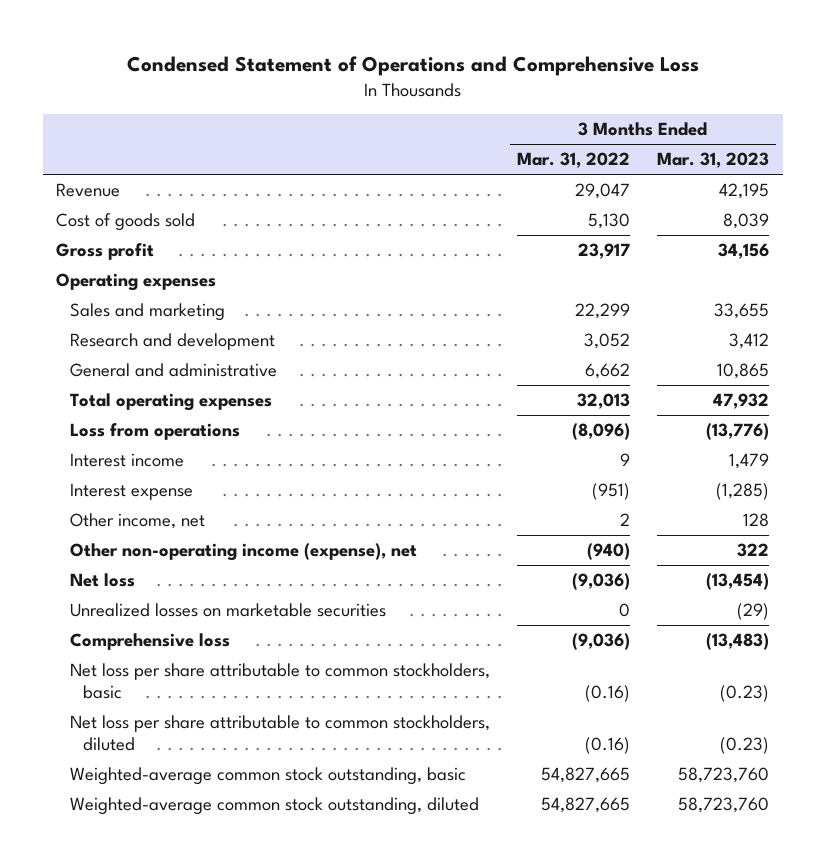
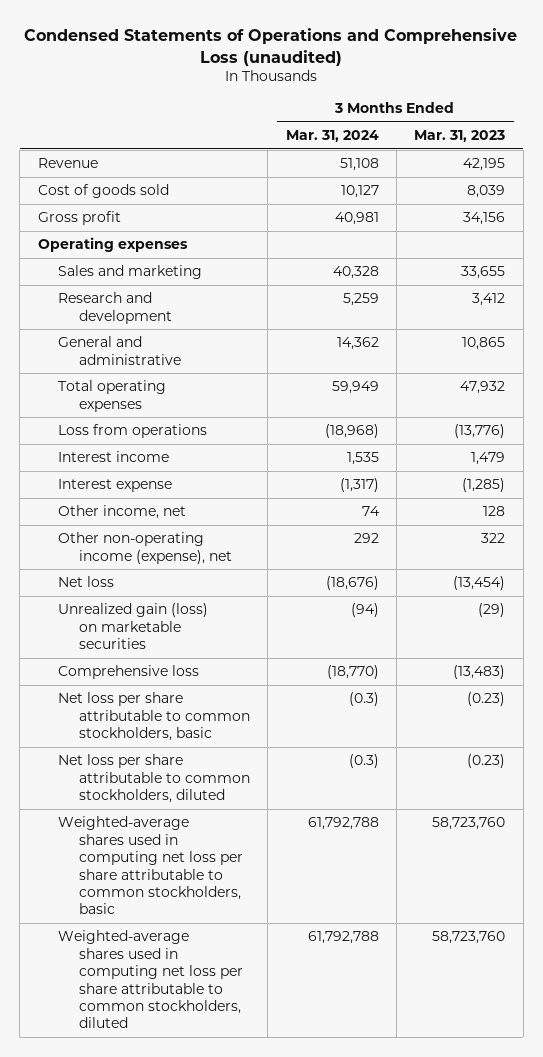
- Condensed Statement of Operations and Comprehensive Loss
+ Condensed Statements of Operations and Comprehensive Loss (unaudited)
- | 3 Months Ended Mar. 31, 2022 | 3 Months Ended Mar. 31, 2023
+ | 3 Months Ended Mar. 31, 2024 | 3 Months Ended Mar. 31, 2023
- Unrealized losses on marketable securities | 0 | (29)
+ Unrealized gain (loss) on marketable securities | (94) | (29)
- Weighted-average common stock outstanding, basic | 54,827,665 | 58,723,760
- Weighted-average common stock outstanding, diluted | 54,827,665 | 58,723,760
+ Weighted-average shares used in computing net loss per share attributable to common stockholders, basic | 61,792,788 | 58,723,760
+ Weighted-average shares used in computing net loss per share attributable to common stockholders, diluted | 61,792,788 | 58,723,760

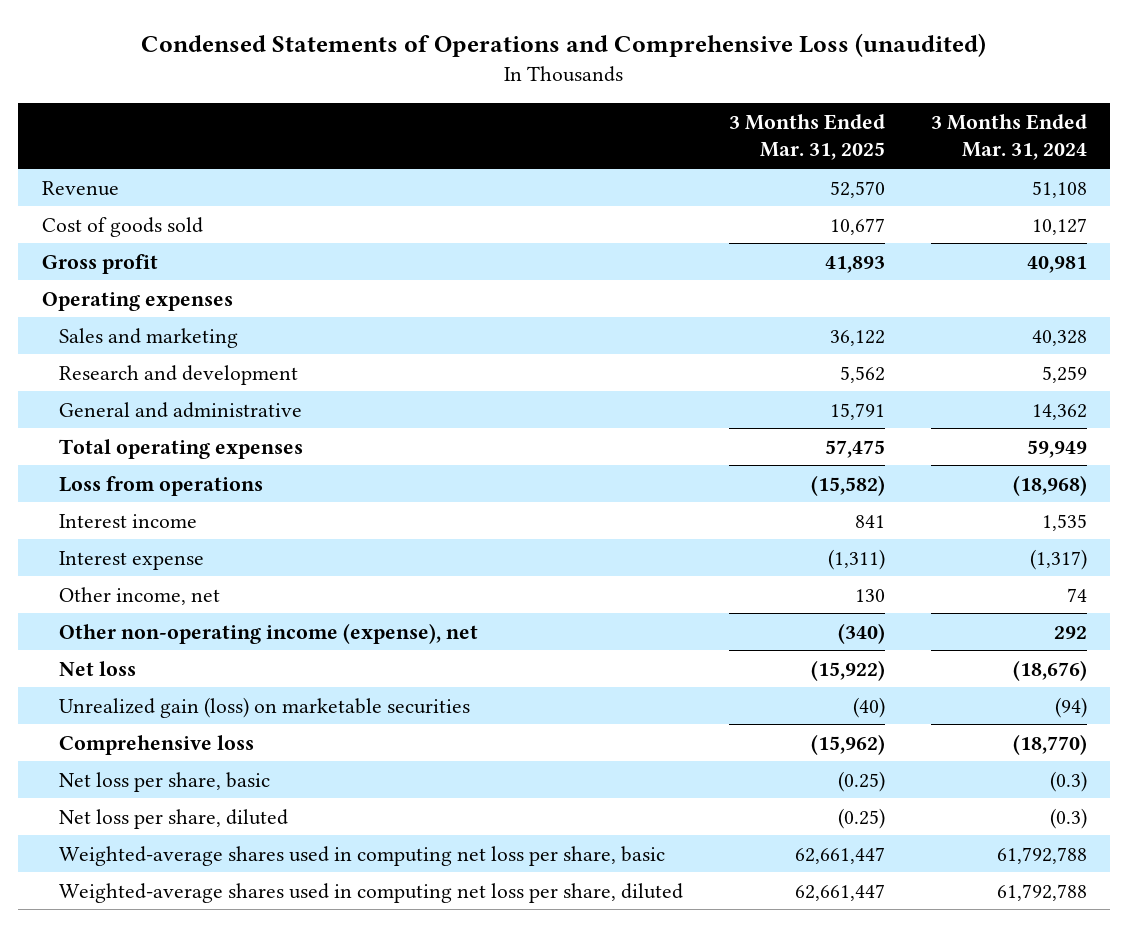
- | 3 Months Ended Mar. 31, 2024 | 3 Months Ended Mar. 31, 2023
+ | 3 Months Ended Mar. 31, 2025 | 3 Months Ended Mar. 31, 2024
- Net loss per share attributable to common stockholders, basic | (0.3) | (0.23)
- Net loss per share attributable to common stockholders, diluted | (0.3) | (0.23)
- Weighted-average shares used in computing net loss per share attributable to common stockholders, basic | 61,792,788 | 58,723,760
- Weighted-average shares used in computing net loss per share attributable to common stockholders, diluted | 61,792,788 | 58,723,760
+ Net loss per share, basic | (0.25) | (0.3)
+ Net loss per share, diluted | (0.25) | (0.3)
+ Weighted-average shares used in computing net loss per share, basic | 62,661,447 | 61,792,788
+ Weighted-average shares used in computing net loss per share, diluted | 62,661,447 | 61,792,788

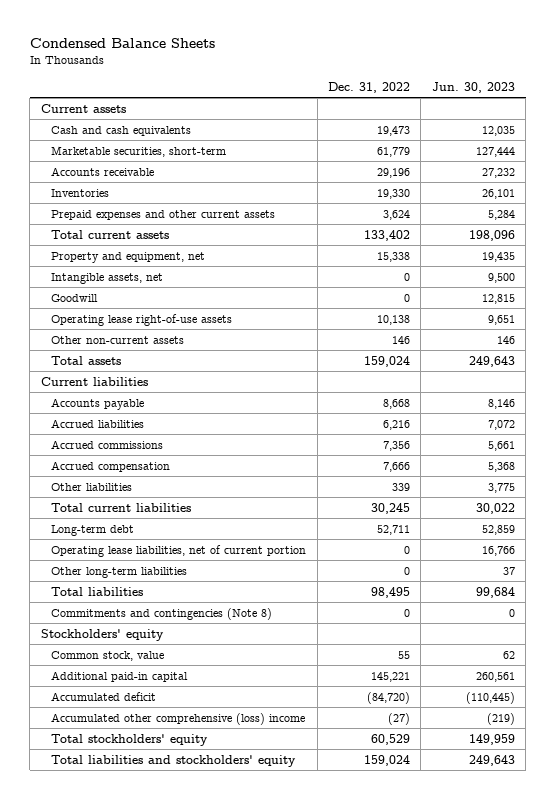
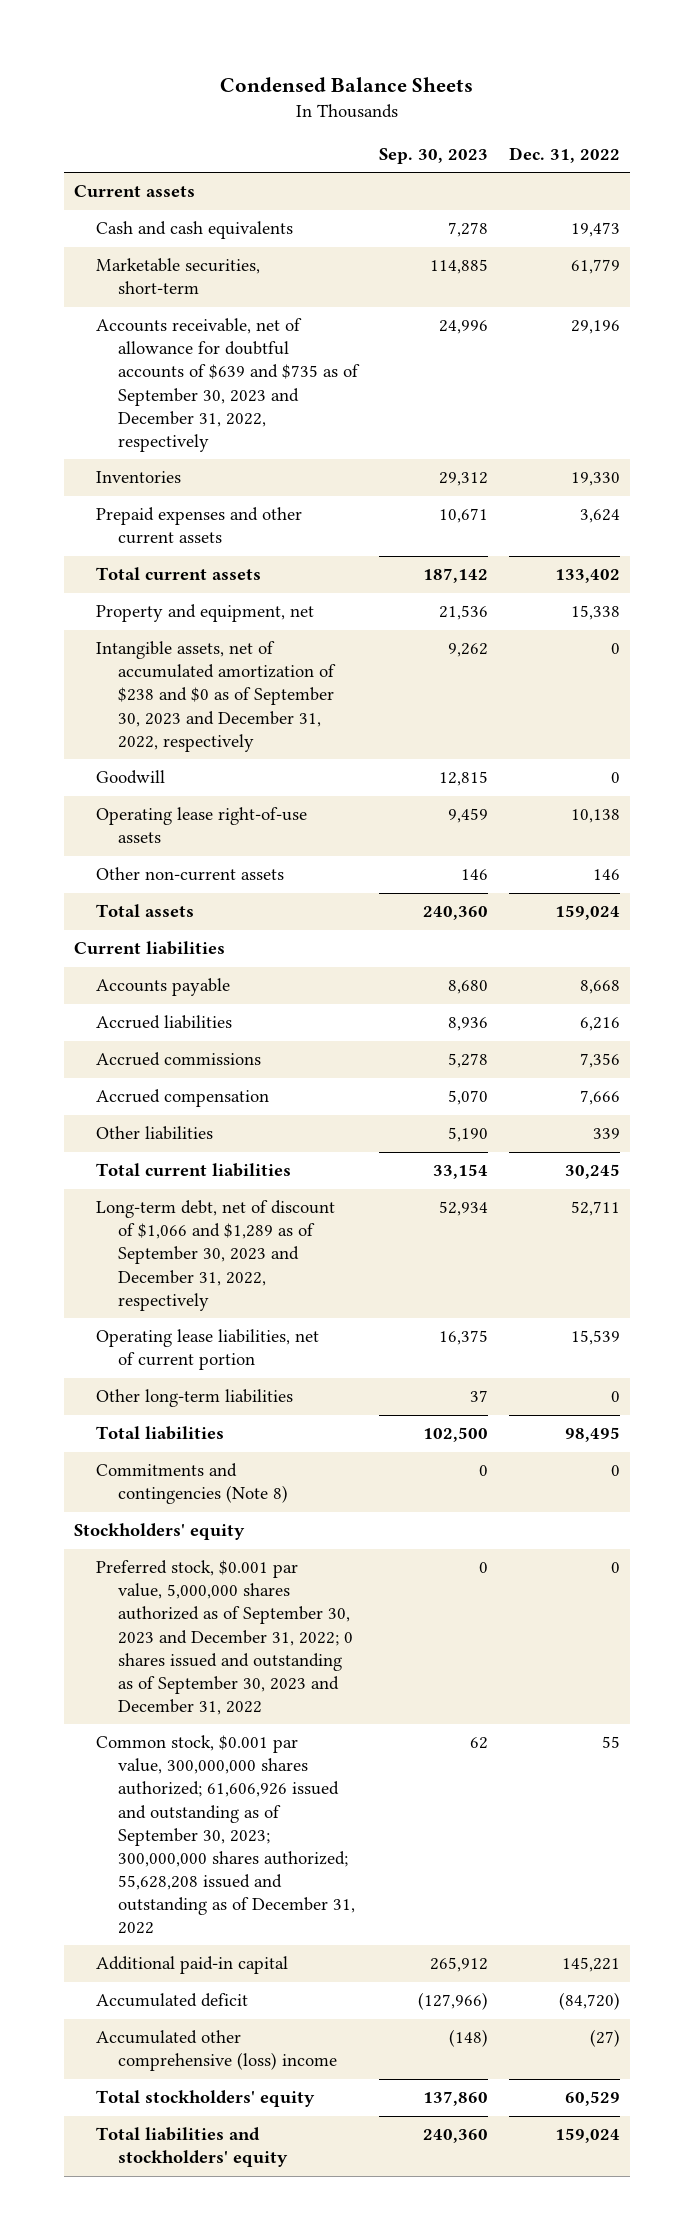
- | Dec. 31, 2022 | Jun. 30, 2023
+ | Sep. 30, 2023 | Dec. 31, 2022
- Accounts receivable | 29,196 | 27,232
+ Accounts receivable, net of allowance for doubtful accounts of $639 and $735 as of September 30, 2023 and December 31, 2022, respectively | 24,996 | 29,196
- Intangible assets, net | 0 | 9,500
+ Intangible assets, net of accumulated amortization of $238 and $0 as of September 30, 2023 and December 31, 2022, respectively | 9,262 | 0
- Long-term debt | 52,711 | 52,859
- Operating lease liabilities, net of current portion | 0 | 16,766
+ Long-term debt, net of discount of $1,066 and $1,289 as of September 30, 2023 and December 31, 2022, respectively | 52,934 | 52,711
+ Operating lease liabilities, net of current portion | 16,375 | 15,539
- Common stock, value | 55 | 62
+ Preferred stock, $0.001 par value, 5,000,000 shares authorized as of September 30, 2023 and December 31, 2022; 0 shares issued and outstanding as of September 30, 2023 and December 31, 2022 | 0 | 0
+ Common stock, $0.001 par value, 300,000,000 shares authorized; 61,606,926 issued and outstanding as of September 30, 2023; 300,000,000 shares authorized; 55,628,208 issued and outstanding as of December 31, 2022 | 62 | 55

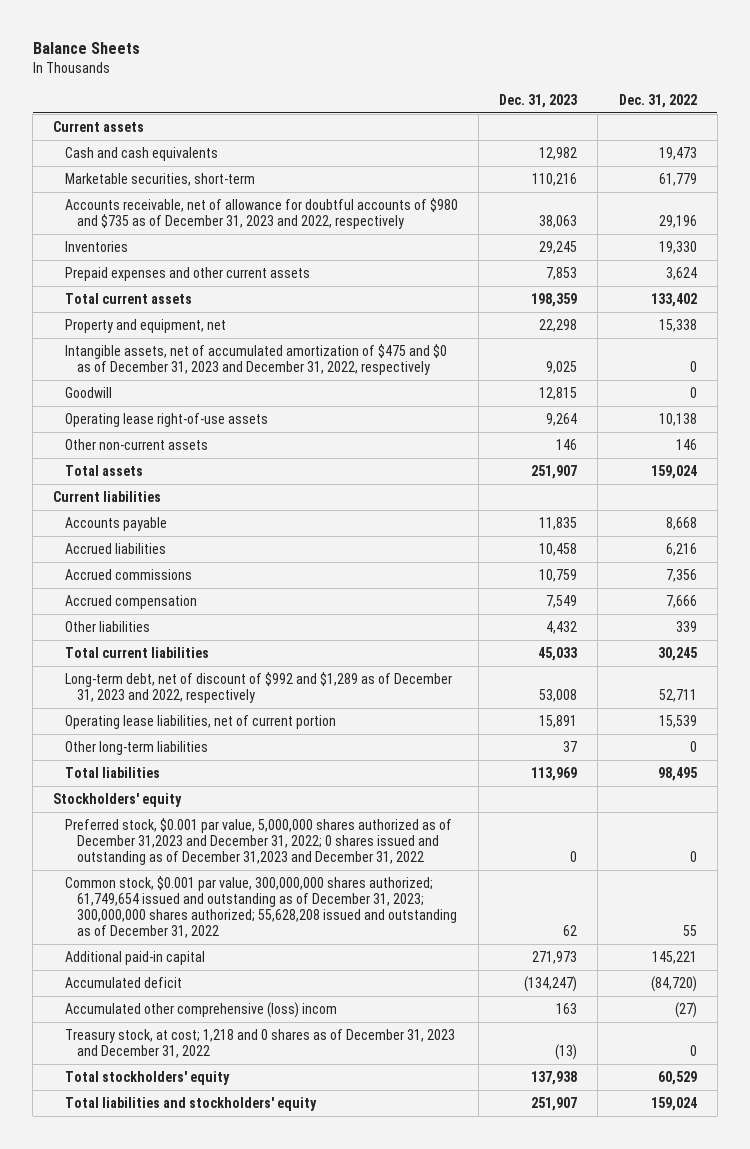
- Condensed Balance Sheets
+ Balance Sheets
- | Sep. 30, 2023 | Dec. 31, 2022
+ | Dec. 31, 2023 | Dec. 31, 2022
- Accounts receivable, net of allowance for doubtful accounts of $639 and $735 as of September 30, 2023 and December 31, 2022, respectively | 24,996 | 29,196
+ Accounts receivable, net of allowance for doubtful accounts of $980 and $735 as of December 31, 2023 and 2022, respectively | 38,063 | 29,196
- Intangible assets, net of accumulated amortization of $238 and $0 as of September 30, 2023 and December 31, 2022, respectively | 9,262 | 0
+ Intangible assets, net of accumulated amortization of $475 and $0 as of December 31, 2023 and December 31, 2022, respectively | 9,025 | 0
- Long-term debt, net of discount of $1,066 and $1,289 as of September 30, 2023 and December 31, 2022, respectively | 52,934 | 52,711
+ Long-term debt, net of discount of $992 and $1,289 as of December 31, 2023 and 2022, respectively | 53,008 | 52,711
- Commitments and contingencies (Note 8) | 0 | 0
- Preferred stock, $0.001 par value, 5,000,000 shares authorized as of September 30, 2023 and December 31, 2022; 0 shares issued and outstanding as of September 30, 2023 and December 31, 2022 | 0 | 0
- Common stock, $0.001 par value, 300,000,000 shares authorized; 61,606,926 issued and outstanding as of September 30, 2023; 300,000,000 shares authorized; 55,628,208 issued and outstanding as of December 31, 2022 | 62 | 55
+ Preferred stock, $0.001 par value, 5,000,000 shares authorized as of December 31,2023 and December 31, 2022; 0 shares issued and outstanding as of December 31,2023 and December 31, 2022 | 0 | 0
+ Common stock, $0.001 par value, 300,000,000 shares authorized; 61,749,654 issued and outstanding as of December 31, 2023; 300,000,000 shares authorized; 55,628,208 issued and outstanding as of December 31, 2022 | 62 | 55
- Accumulated other comprehensive (loss) income | (148) | (27)
+ Accumulated other comprehensive (loss) incom | 163 | (27)
+ Treasury stock, at cost; 1,218 and 0 shares as of December 31, 2023 and December 31, 2022 | (13) | 0

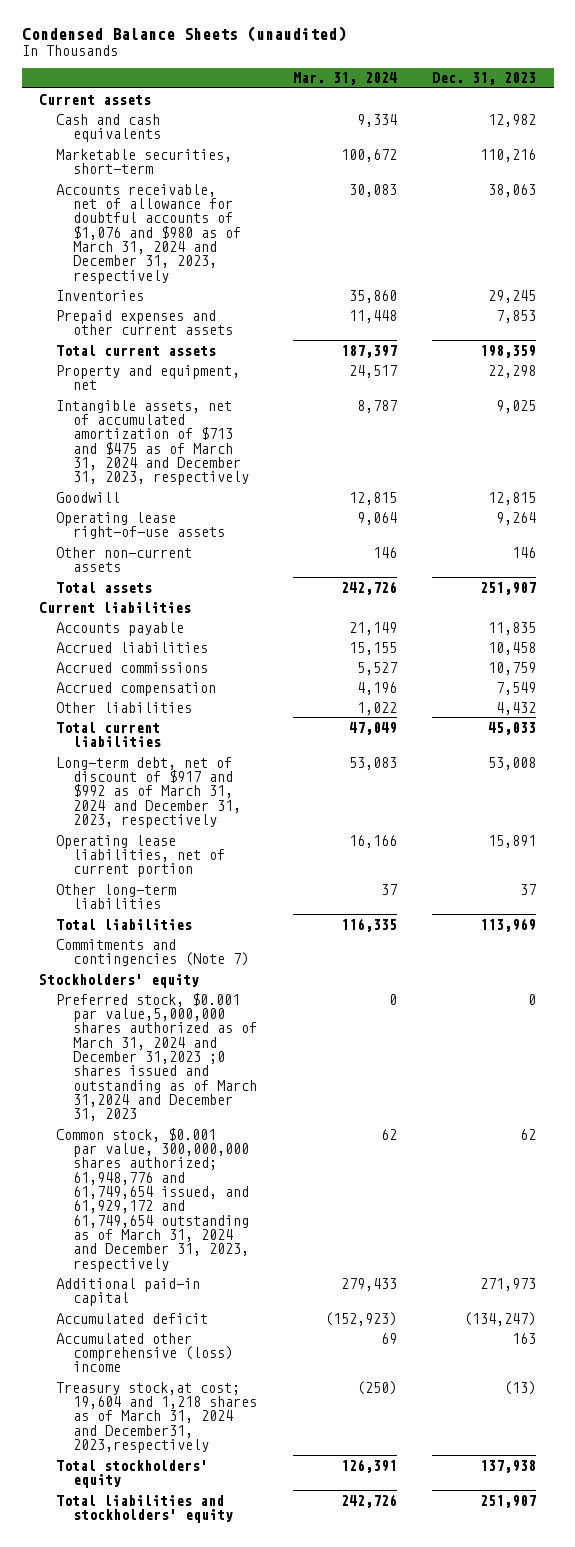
- Balance Sheets
+ Condensed Balance Sheets (unaudited)
- | Dec. 31, 2023 | Dec. 31, 2022
+ | Mar. 31, 2024 | Dec. 31, 2023
- Accounts receivable, net of allowance for doubtful accounts of $980 and $735 as of December 31, 2023 and 2022, respectively | 38,063 | 29,196
+ Accounts receivable, net of allowance for doubtful accounts of $1,076 and $980 as of March 31, 2024 and December 31, 2023, respectively | 30,083 | 38,063
- Intangible assets, net of accumulated amortization of $475 and $0 as of December 31, 2023 and December 31, 2022, respectively | 9,025 | 0
+ Intangible assets, net of accumulated amortization of $713 and $475 as of March 31, 2024 and December 31, 2023, respectively | 8,787 | 9,025
- Long-term debt, net of discount of $992 and $1,289 as of December 31, 2023 and 2022, respectively | 53,008 | 52,711
+ Long-term debt, net of discount of $917 and $992 as of March 31, 2024 and December 31, 2023, respectively | 53,083 | 53,008
+ Commitments and contingencies (Note 7)
- Preferred stock, $0.001 par value, 5,000,000 shares authorized as of December 31,2023 and December 31, 2022; 0 shares issued and outstanding as of December 31,2023 and December 31, 2022 | 0 | 0
- Common stock, $0.001 par value, 300,000,000 shares authorized; 61,749,654 issued and outstanding as of December 31, 2023; 300,000,000 shares authorized; 55,628,208 issued and outstanding as of December 31, 2022 | 62 | 55
+ Preferred stock, $0.001 par value,5,000,000 shares authorized as of March 31, 2024 and December 31,2023 ;0 shares issued and outstanding as of March 31,2024 and December 31, 2023 | 0 | 0
+ Common stock, $0.001 par value, 300,000,000 shares authorized; 61,948,776 and 61,749,654 issued, and 61,929,172 and 61,749,654 outstanding as of March 31, 2024 and December 31, 2023, respectively | 62 | 62
- Accumulated other comprehensive (loss) incom | 163 | (27)
- Treasury stock, at cost; 1,218 and 0 shares as of December 31, 2023 and December 31, 2022 | (13) | 0
+ Accumulated other comprehensive (loss) income | 69 | 163
+ Treasury stock,at cost; 19,604 and 1,218 shares as of March 31, 2024 and December31, 2023,respectively | (250) | (13)

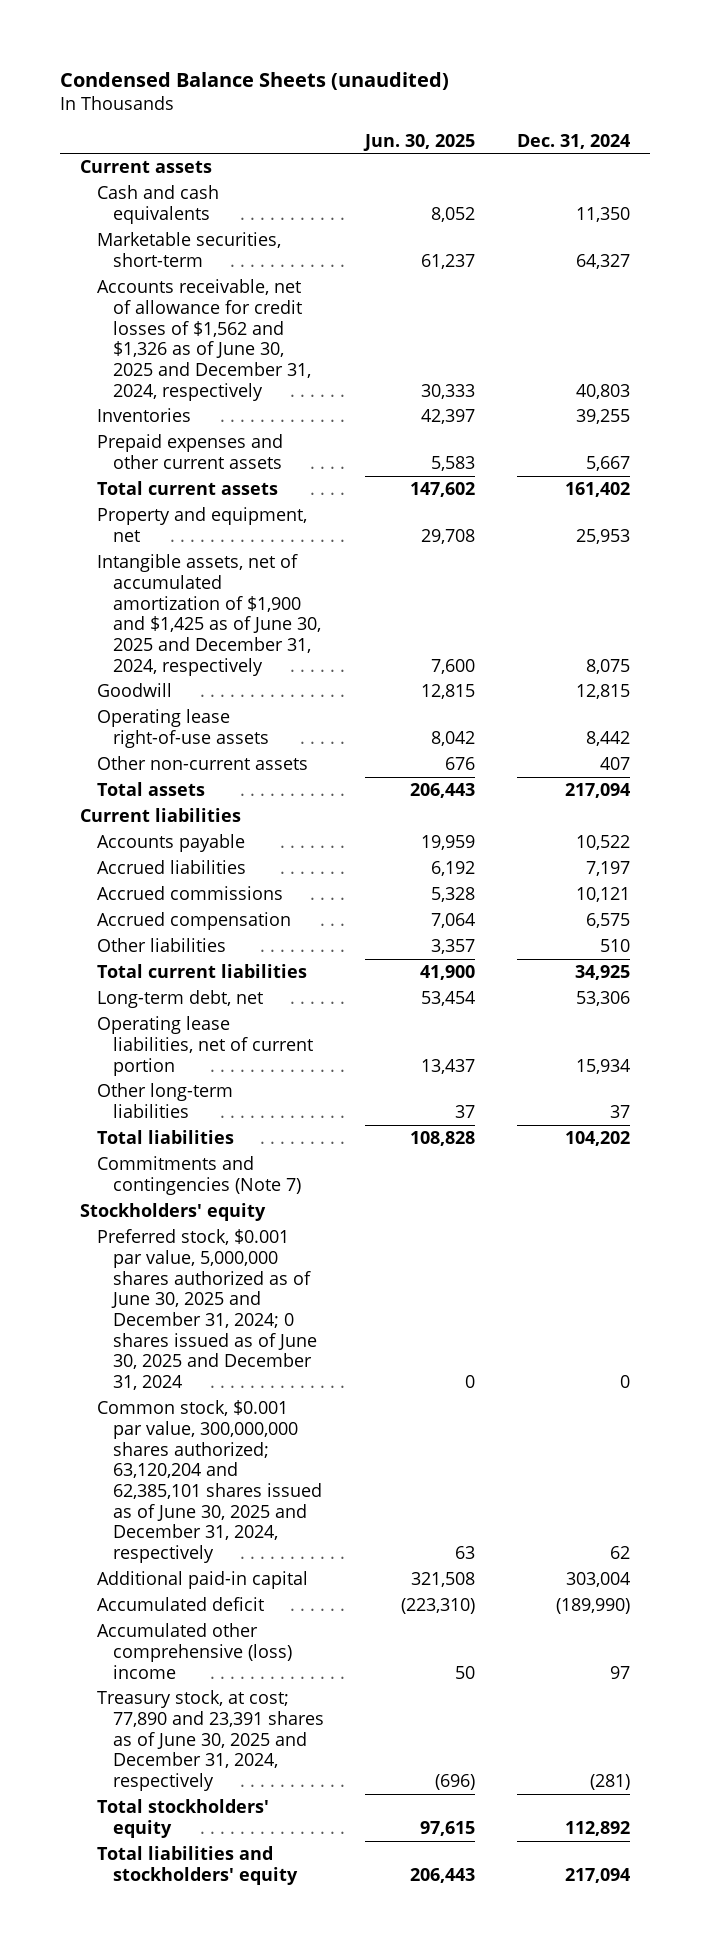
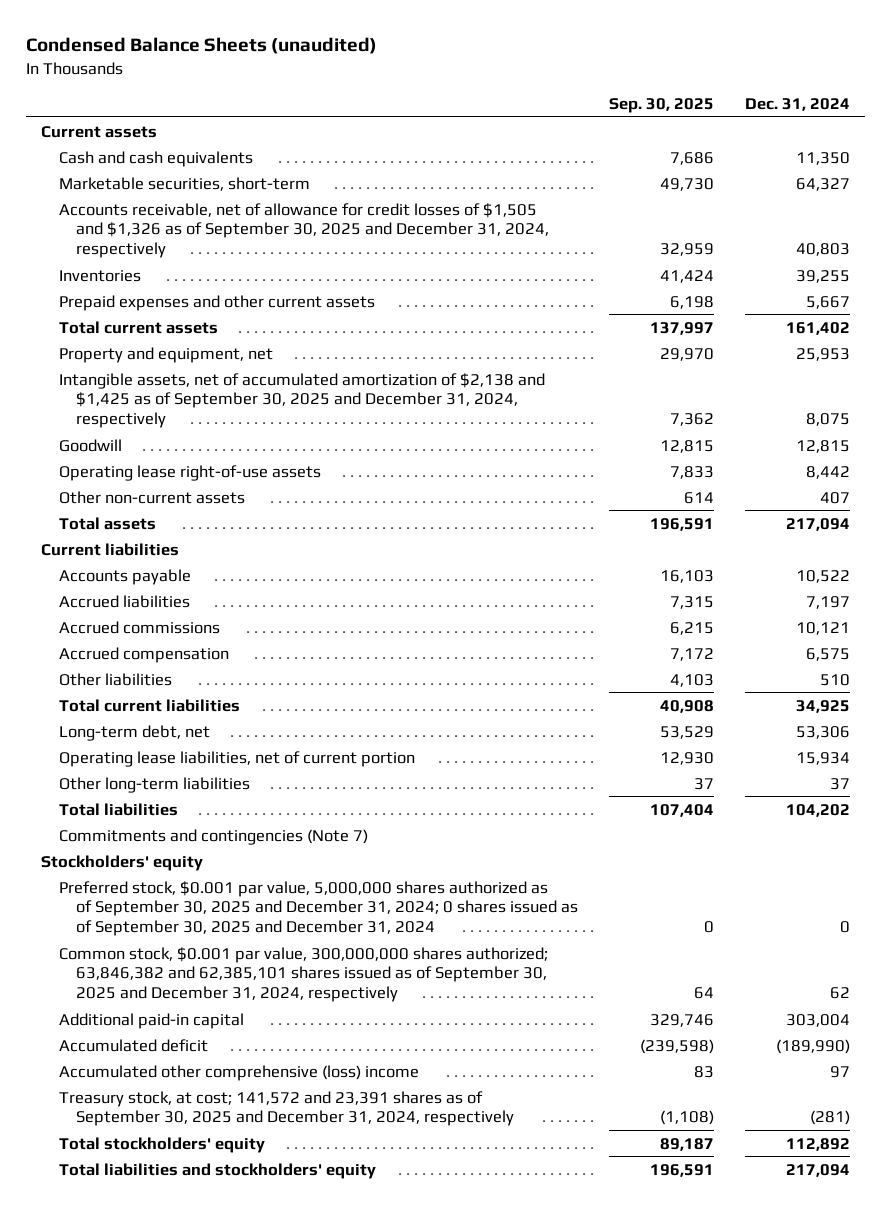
- | Jun. 30, 2025 | Dec. 31, 2024
+ | Sep. 30, 2025 | Dec. 31, 2024
- Accounts receivable, net of allowance for credit losses of $1,562 and $1,326 as of June 30, 2025 and December 31, 2024, respectively | 30,333 | 40,803
+ Accounts receivable, net of allowance for credit losses of $1,505 and $1,326 as of September 30, 2025 and December 31, 2024, respectively | 32,959 | 40,803
- Intangible assets, net of accumulated amortization of $1,900 and $1,425 as of June 30, 2025 and December 31, 2024, respectively | 7,600 | 8,075
+ Intangible assets, net of accumulated amortization of $2,138 and $1,425 as of September 30, 2025 and December 31, 2024, respectively | 7,362 | 8,075
- Preferred stock, $0.001 par value, 5,000,000 shares authorized as of June 30, 2025 and December 31, 2024; 0 shares issued as of June 30, 2025 and December 31, 2024 | 0 | 0
- Common stock, $0.001 par value, 300,000,000 shares authorized; 63,120,204 and 62,385,101 shares issued as of June 30, 2025 and December 31, 2024, respectively | 63 | 62
+ Preferred stock, $0.001 par value, 5,000,000 shares authorized as of September 30, 2025 and December 31, 2024; 0 shares issued as of September 30, 2025 and December 31, 2024 | 0 | 0
+ Common stock, $0.001 par value, 300,000,000 shares authorized; 63,846,382 and 62,385,101 shares issued as of September 30, 2025 and December 31, 2024, respectively | 64 | 62
- Treasury stock, at cost; 77,890 and 23,391 shares as of June 30, 2025 and December 31, 2024, respectively | (696) | (281)
+ Treasury stock, at cost; 141,572 and 23,391 shares as of September 30, 2025 and December 31, 2024, respectively | (1,108) | (281)

